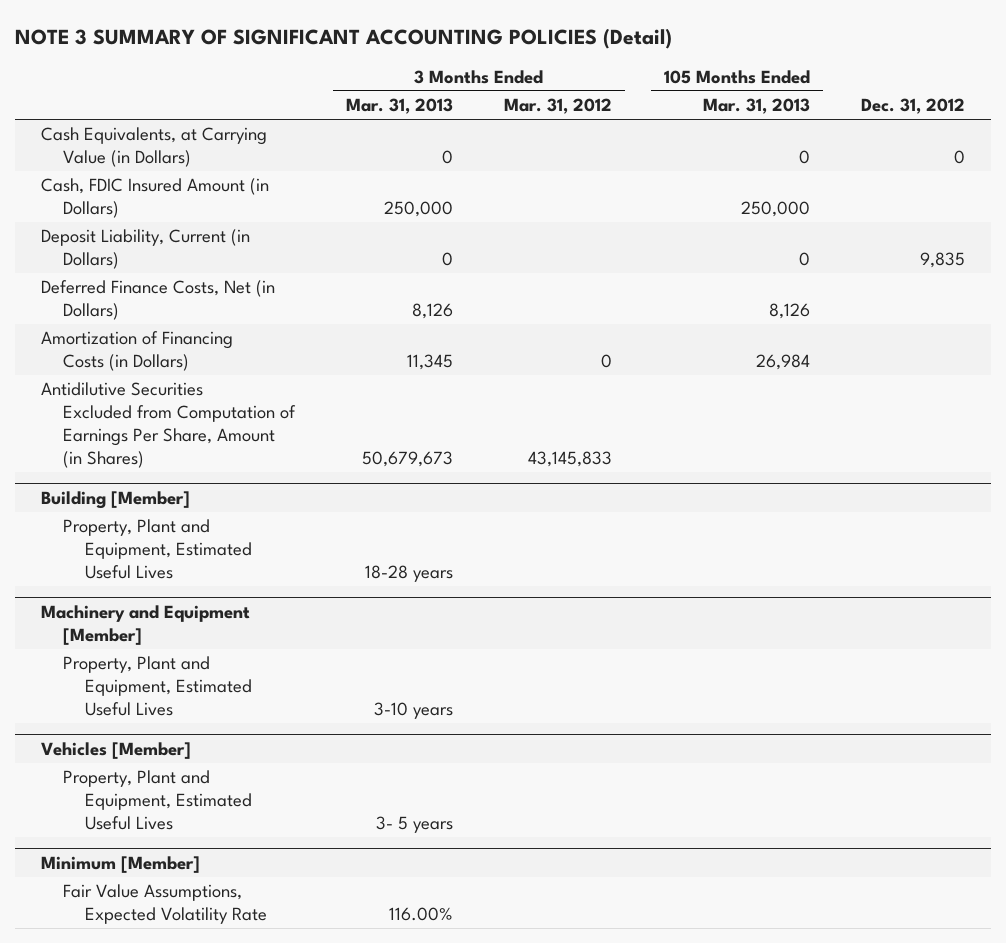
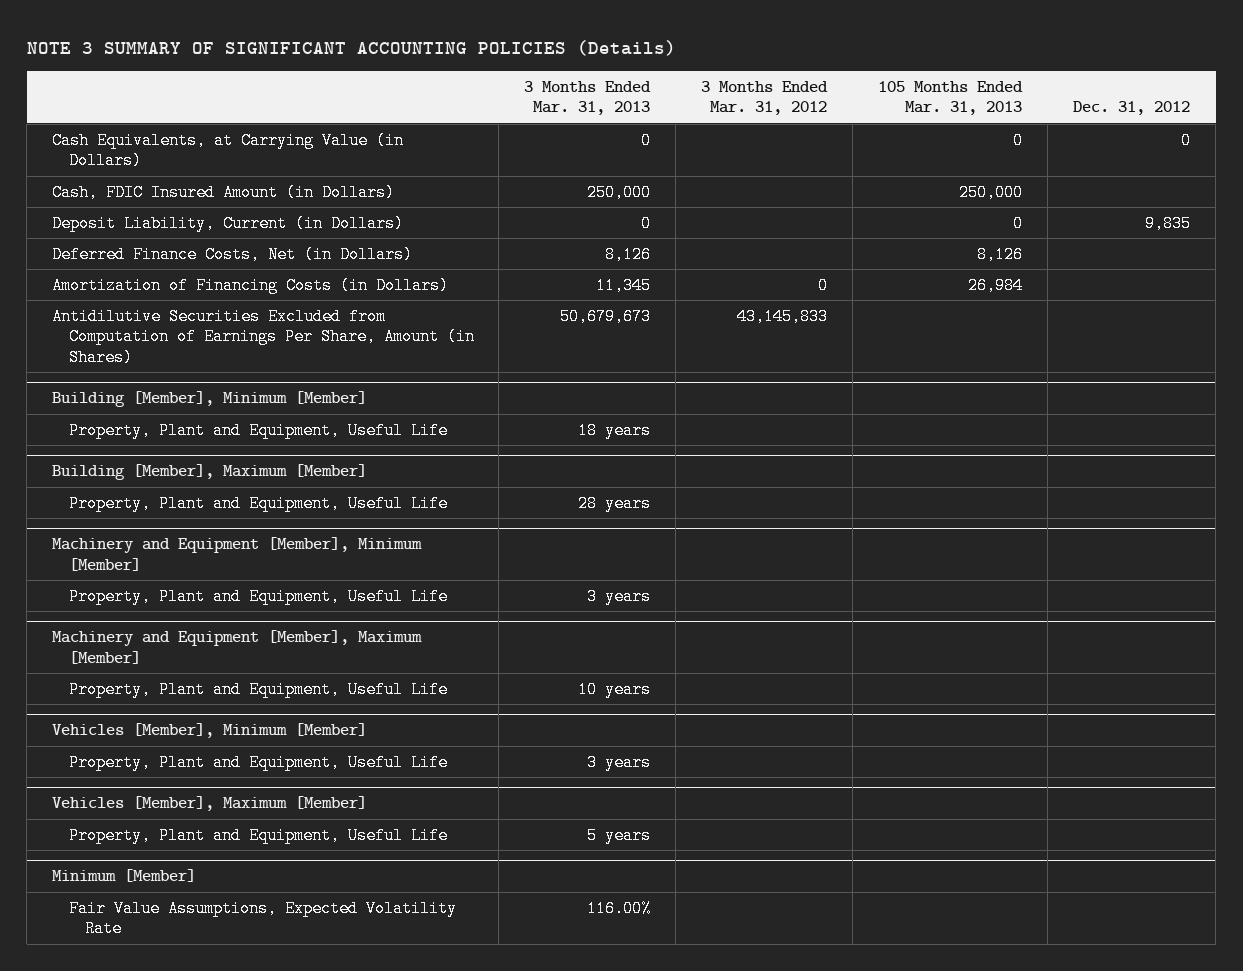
- NOTE 3 SUMMARY OF SIGNIFICANT ACCOUNTING POLICIES (Detail)
+ NOTE 3 SUMMARY OF SIGNIFICANT ACCOUNTING POLICIES (Details)
- Building [Member]
- Property, Plant and Equipment, Estimated Useful Lives | 18-28 years | | |
- Machinery and Equipment [Member]
- Property, Plant and Equipment, Estimated Useful Lives | 3-10 years | | |
- Vehicles [Member]
- Property, Plant and Equipment, Estimated Useful Lives | 3- 5 years | | |
+ Building [Member], Minimum [Member]
+ Property, Plant and Equipment, Useful Life | 18 years | | |
+ Building [Member], Maximum [Member]
+ Property, Plant and Equipment, Useful Life | 28 years | | |
+ Machinery and Equipment [Member], Minimum [Member]
+ Property, Plant and Equipment, Useful Life | 3 years | | |
+ Machinery and Equipment [Member], Maximum [Member]
+ Property, Plant and Equipment, Useful Life | 10 years | | |
+ Vehicles [Member], Minimum [Member]
+ Property, Plant and Equipment, Useful Life | 3 years | | |
+ Vehicles [Member], Maximum [Member]
+ Property, Plant and Equipment, Useful Life | 5 years | | |

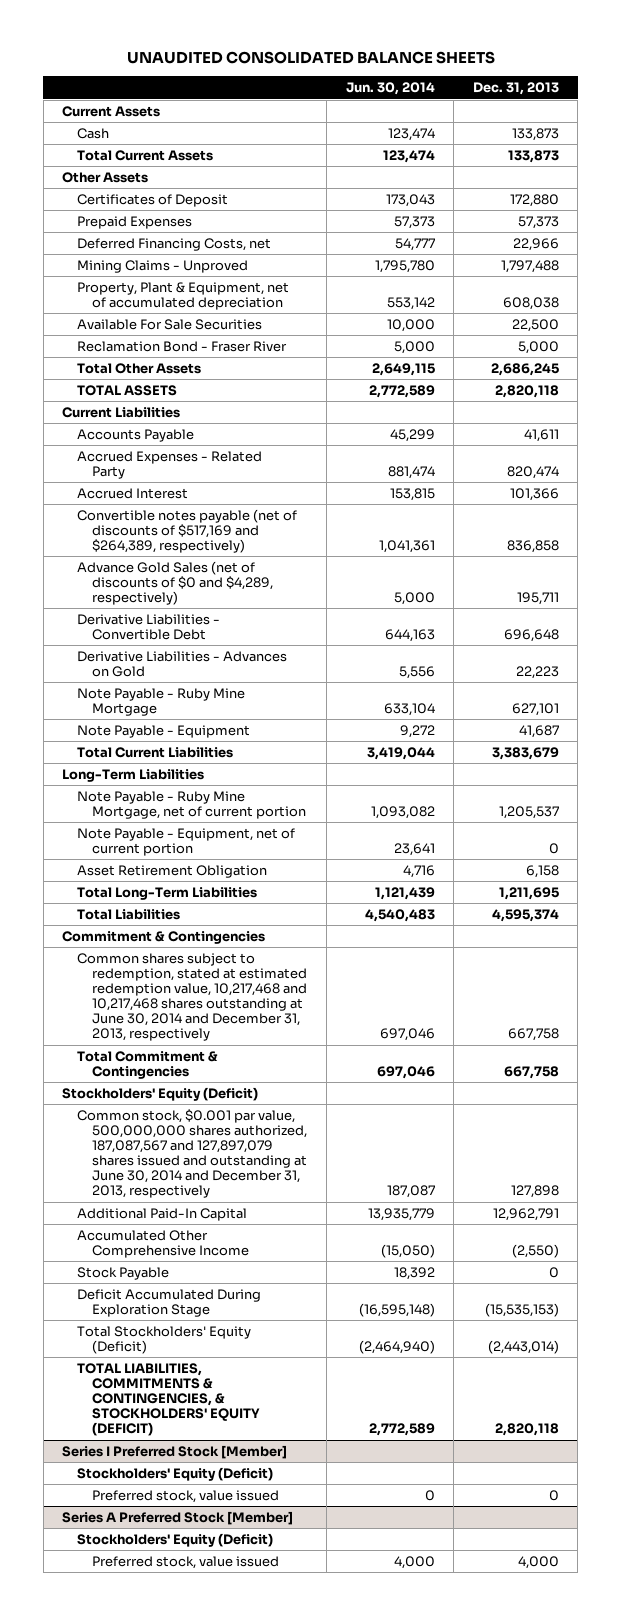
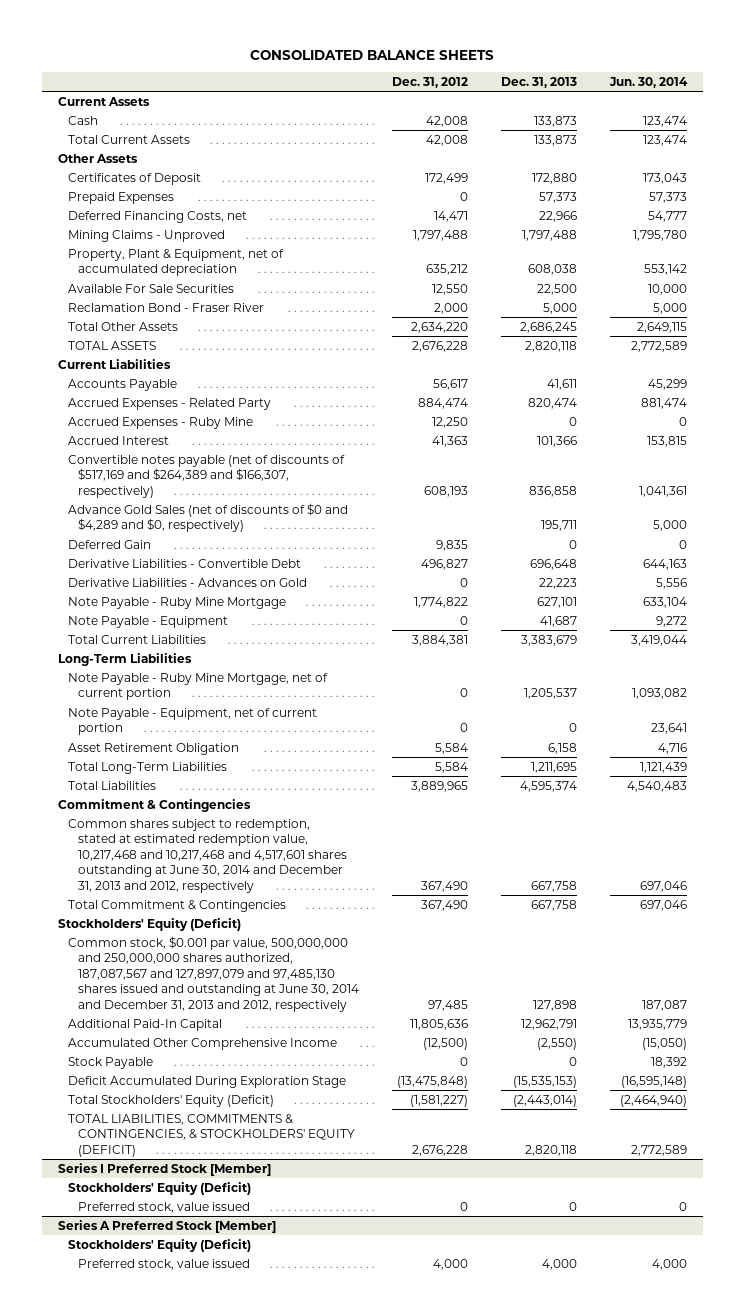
- UNAUDITED CONSOLIDATED BALANCE SHEETS
+ CONSOLIDATED BALANCE SHEETS
- | Jun. 30, 2014 | Dec. 31, 2013
+ | Dec. 31, 2012 | Dec. 31, 2013 | Jun. 30, 2014
+ Accrued Expenses - Ruby Mine | 12,250 | 0 | 0
- Convertible notes payable (net of discounts of $517,169 and $264,389, respectively) | 1,041,361 | 836,858
- Advance Gold Sales (net of discounts of $0 and $4,289, respectively) | 5,000 | 195,711
+ Convertible notes payable (net of discounts of $517,169 and $264,389 and $166,307, respectively) | 608,193 | 836,858 | 1,041,361
+ Advance Gold Sales (net of discounts of $0 and $4,289 and $0, respectively) | | 195,711 | 5,000
+ Deferred Gain | 9,835 | 0 | 0
- Common shares subject to redemption, stated at estimated redemption value, 10,217,468 and 10,217,468 shares outstanding at June 30, 2014 and December 31, 2013, respectively | 697,046 | 667,758
+ Common shares subject to redemption, stated at estimated redemption value, 10,217,468 and 10,217,468 and 4,517,601 shares outstanding at June 30, 2014 and December 31, 2013 and 2012, respectively | 367,490 | 667,758 | 697,046
- Common stock, $0.001 par value, 500,000,000 shares authorized, 187,087,567 and 127,897,079 shares issued and outstanding at June 30, 2014 and December 31, 2013, respectively | 187,087 | 127,898
+ Common stock, $0.001 par value, 500,000,000 and 250,000,000 shares authorized, 187,087,567 and 127,897,079 and 97,485,130 shares issued and outstanding at June 30, 2014 and December 31, 2013 and 2012, respectively | 97,485 | 127,898 | 187,087

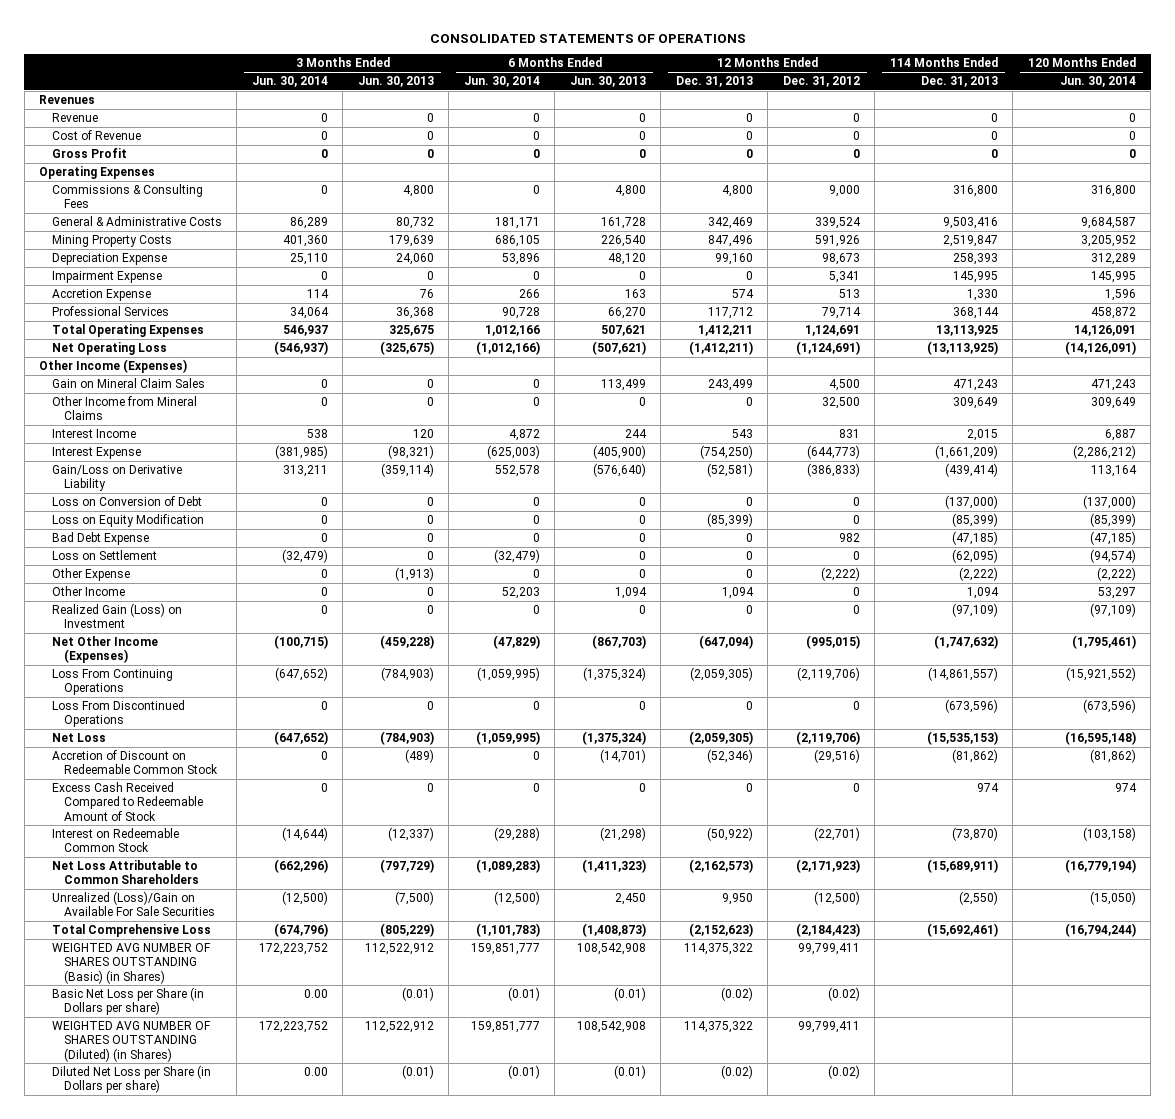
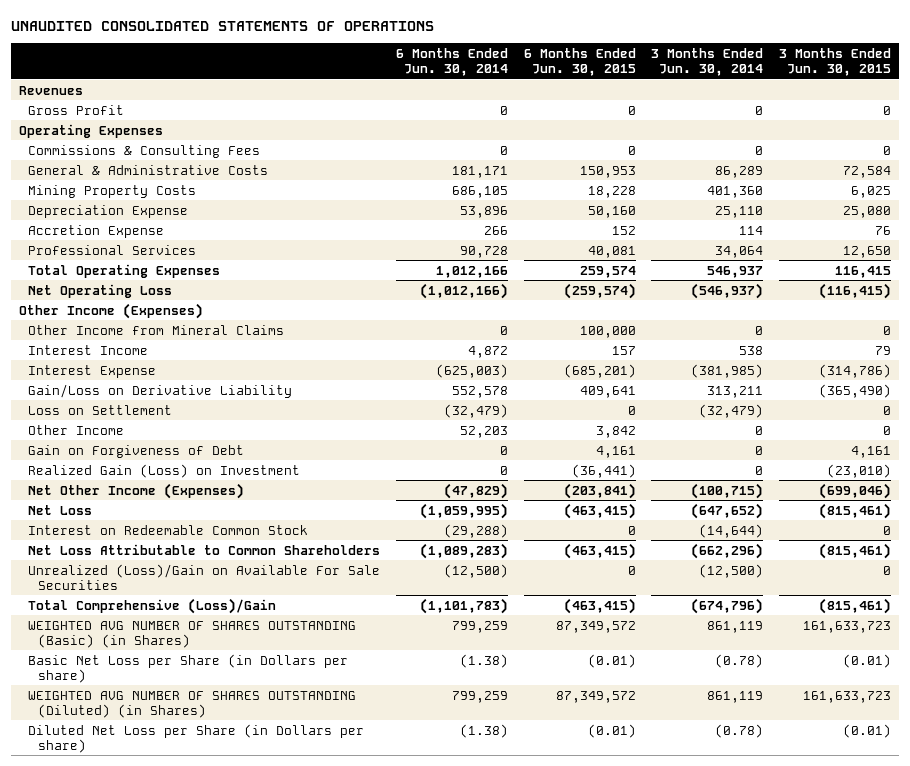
- CONSOLIDATED STATEMENTS OF OPERATIONS
+ UNAUDITED CONSOLIDATED STATEMENTS OF OPERATIONS
- | 3 Months Ended Jun. 30, 2014 | 3 Months Ended Jun. 30, 2013 | 6 Months Ended Jun. 30, 2014 | 6 Months Ended Jun. 30, 2013 | 12 Months Ended Dec. 31, 2013 | 12 Months Ended Dec. 31, 2012 | 114 Months Ended Dec. 31, 2013 | 120 Months Ended Jun. 30, 2014
+ | 6 Months Ended Jun. 30, 2014 | 6 Months Ended Jun. 30, 2015 | 3 Months Ended Jun. 30, 2014 | 3 Months Ended Jun. 30, 2015
- Revenue | 0 | 0 | 0 | 0 | 0 | 0 | 0 | 0
- Cost of Revenue | 0 | 0 | 0 | 0 | 0 | 0 | 0 | 0
- Impairment Expense | 0 | 0 | 0 | 0 | 0 | 5,341 | 145,995 | 145,995
- Gain on Mineral Claim Sales | 0 | 0 | 0 | 113,499 | 243,499 | 4,500 | 471,243 | 471,243
- Loss on Conversion of Debt | 0 | 0 | 0 | 0 | 0 | 0 | (137,000) | (137,000)
- Loss on Equity Modification | 0 | 0 | 0 | 0 | (85,399) | 0 | (85,399) | (85,399)
- Bad Debt Expense | 0 | 0 | 0 | 0 | 0 | 982 | (47,185) | (47,185)
- Other Expense | 0 | (1,913) | 0 | 0 | 0 | (2,222) | (2,222) | (2,222)
+ Gain on Forgiveness of Debt | 0 | 4,161 | 0 | 4,161
- Loss From Continuing Operations | (647,652) | (784,903) | (1,059,995) | (1,375,324) | (2,059,305) | (2,119,706) | (14,861,557) | (15,921,552)
- Loss From Discontinued Operations | 0 | 0 | 0 | 0 | 0 | 0 | (673,596) | (673,596)
- Accretion of Discount on Redeemable Common Stock | 0 | (489) | 0 | (14,701) | (52,346) | (29,516) | (81,862) | (81,862)
- Excess Cash Received Compared to Redeemable Amount of Stock | 0 | 0 | 0 | 0 | 0 | 0 | 974 | 974
- Total Comprehensive Loss | (674,796) | (805,229) | (1,101,783) | (1,408,873) | (2,152,623) | (2,184,423) | (15,692,461) | (16,794,244)
- WEIGHTED AVG NUMBER OF SHARES OUTSTANDING (Basic) (in Shares) | 172,223,752 | 112,522,912 | 159,851,777 | 108,542,908 | 114,375,322 | 99,799,411 | |
- Basic Net Loss per Share (in Dollars per share) | 0.00 | (0.01) | (0.01) | (0.01) | (0.02) | (0.02) | |
- WEIGHTED AVG NUMBER OF SHARES OUTSTANDING (Diluted) (in Shares) | 172,223,752 | 112,522,912 | 159,851,777 | 108,542,908 | 114,375,322 | 99,799,411 | |
- Diluted Net Loss per Share (in Dollars per share) | 0.00 | (0.01) | (0.01) | (0.01) | (0.02) | (0.02) | |
+ Total Comprehensive (Loss)/Gain | (1,101,783) | (463,415) | (674,796) | (815,461)
+ WEIGHTED AVG NUMBER OF SHARES OUTSTANDING (Basic) (in Shares) | 799,259 | 87,349,572 | 861,119 | 161,633,723
+ Basic Net Loss per Share (in Dollars per share) | (1.38) | (0.01) | (0.78) | (0.01)
+ WEIGHTED AVG NUMBER OF SHARES OUTSTANDING (Diluted) (in Shares) | 799,259 | 87,349,572 | 861,119 | 161,633,723
+ Diluted Net Loss per Share (in Dollars per share) | (1.38) | (0.01) | (0.78) | (0.01)

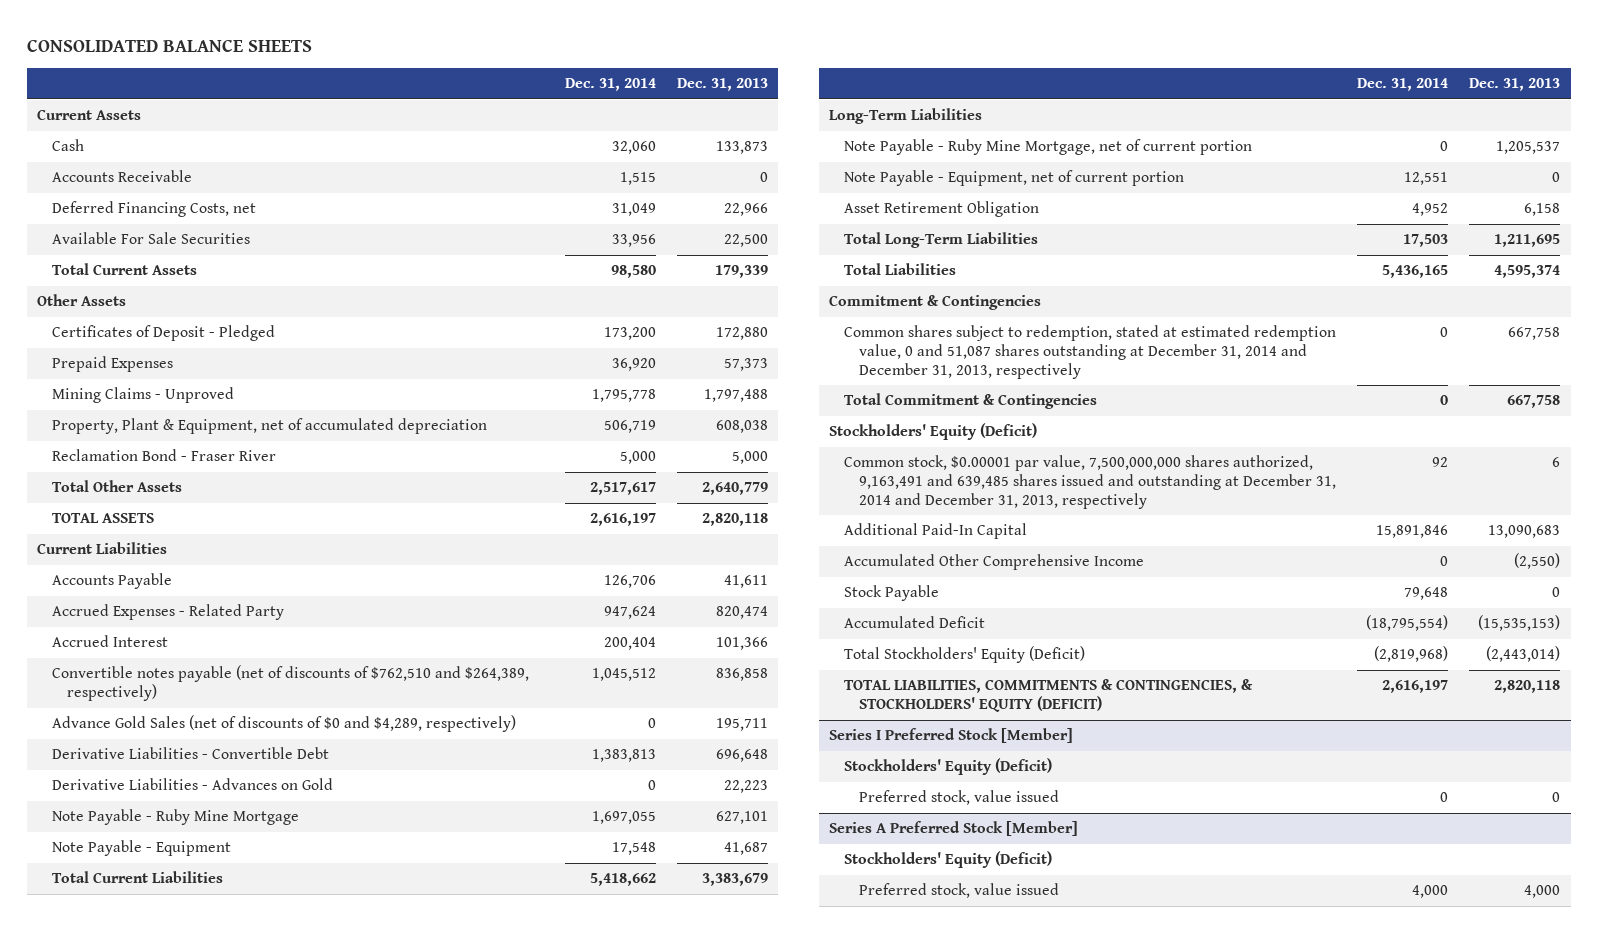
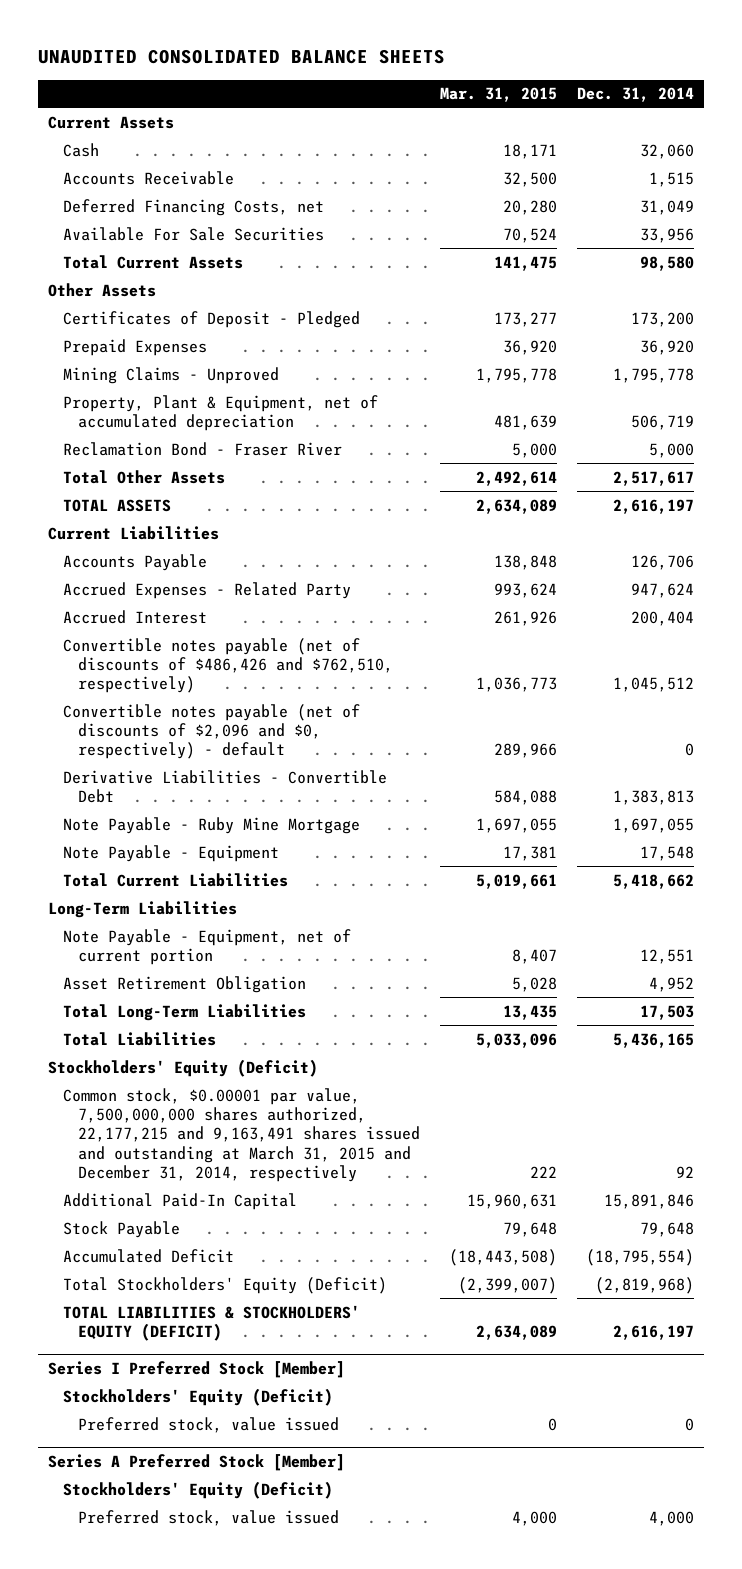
- CONSOLIDATED BALANCE SHEETS
+ UNAUDITED CONSOLIDATED BALANCE SHEETS
- | Dec. 31, 2014 | Dec. 31, 2013
+ | Mar. 31, 2015 | Dec. 31, 2014
- Convertible notes payable (net of discounts of $762,510 and $264,389, respectively) | 1,045,512 | 836,858
- Advance Gold Sales (net of discounts of $0 and $4,289, respectively) | 0 | 195,711
+ Convertible notes payable (net of discounts of $486,426 and $762,510, respectively) | 1,036,773 | 1,045,512
+ Convertible notes payable (net of discounts of $2,096 and $0, respectively) - default | 289,966 | 0
- Derivative Liabilities - Advances on Gold | 0 | 22,223
- Note Payable - Ruby Mine Mortgage, net of current portion | 0 | 1,205,537
- Commitment & Contingencies
- Common shares subject to redemption, stated at estimated redemption value, 0 and 51,087 shares outstanding at December 31, 2014 and December 31, 2013, respectively | 0 | 667,758
- Total Commitment & Contingencies | 0 | 667,758
- Common stock, $0.00001 par value, 7,500,000,000 shares authorized, 9,163,491 and 639,485 shares issued and outstanding at December 31, 2014 and December 31, 2013, respectively | 92 | 6
+ Common stock, $0.00001 par value, 7,500,000,000 shares authorized, 22,177,215 and 9,163,491 shares issued and outstanding at March 31, 2015 and December 31, 2014, respectively | 222 | 92
- Accumulated Other Comprehensive Income | 0 | (2,550)
- TOTAL LIABILITIES, COMMITMENTS & CONTINGENCIES, & STOCKHOLDERS' EQUITY (DEFICIT) | 2,616,197 | 2,820,118
+ TOTAL LIABILITIES & STOCKHOLDERS' EQUITY (DEFICIT) | 2,634,089 | 2,616,197

